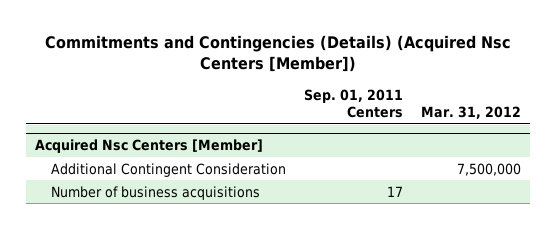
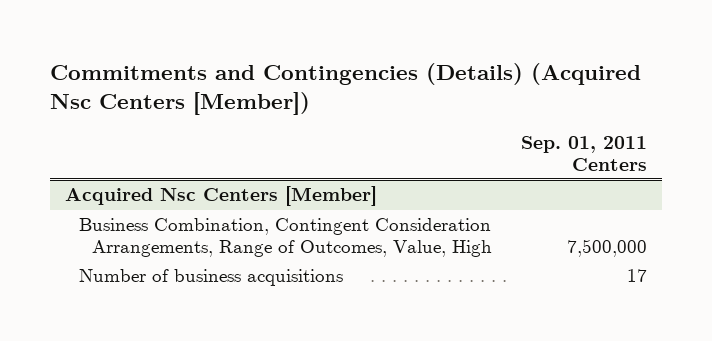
- | Sep. 01, 2011 Centers | Mar. 31, 2012
+ | Sep. 01, 2011 Centers
@ Acquired Nsc Centers [Member]
- Additional Contingent Consideration | | 7,500,000
+ Business Combination, Contingent Consideration Arrangements, Range of Outcomes, Value, High | 7,500,000

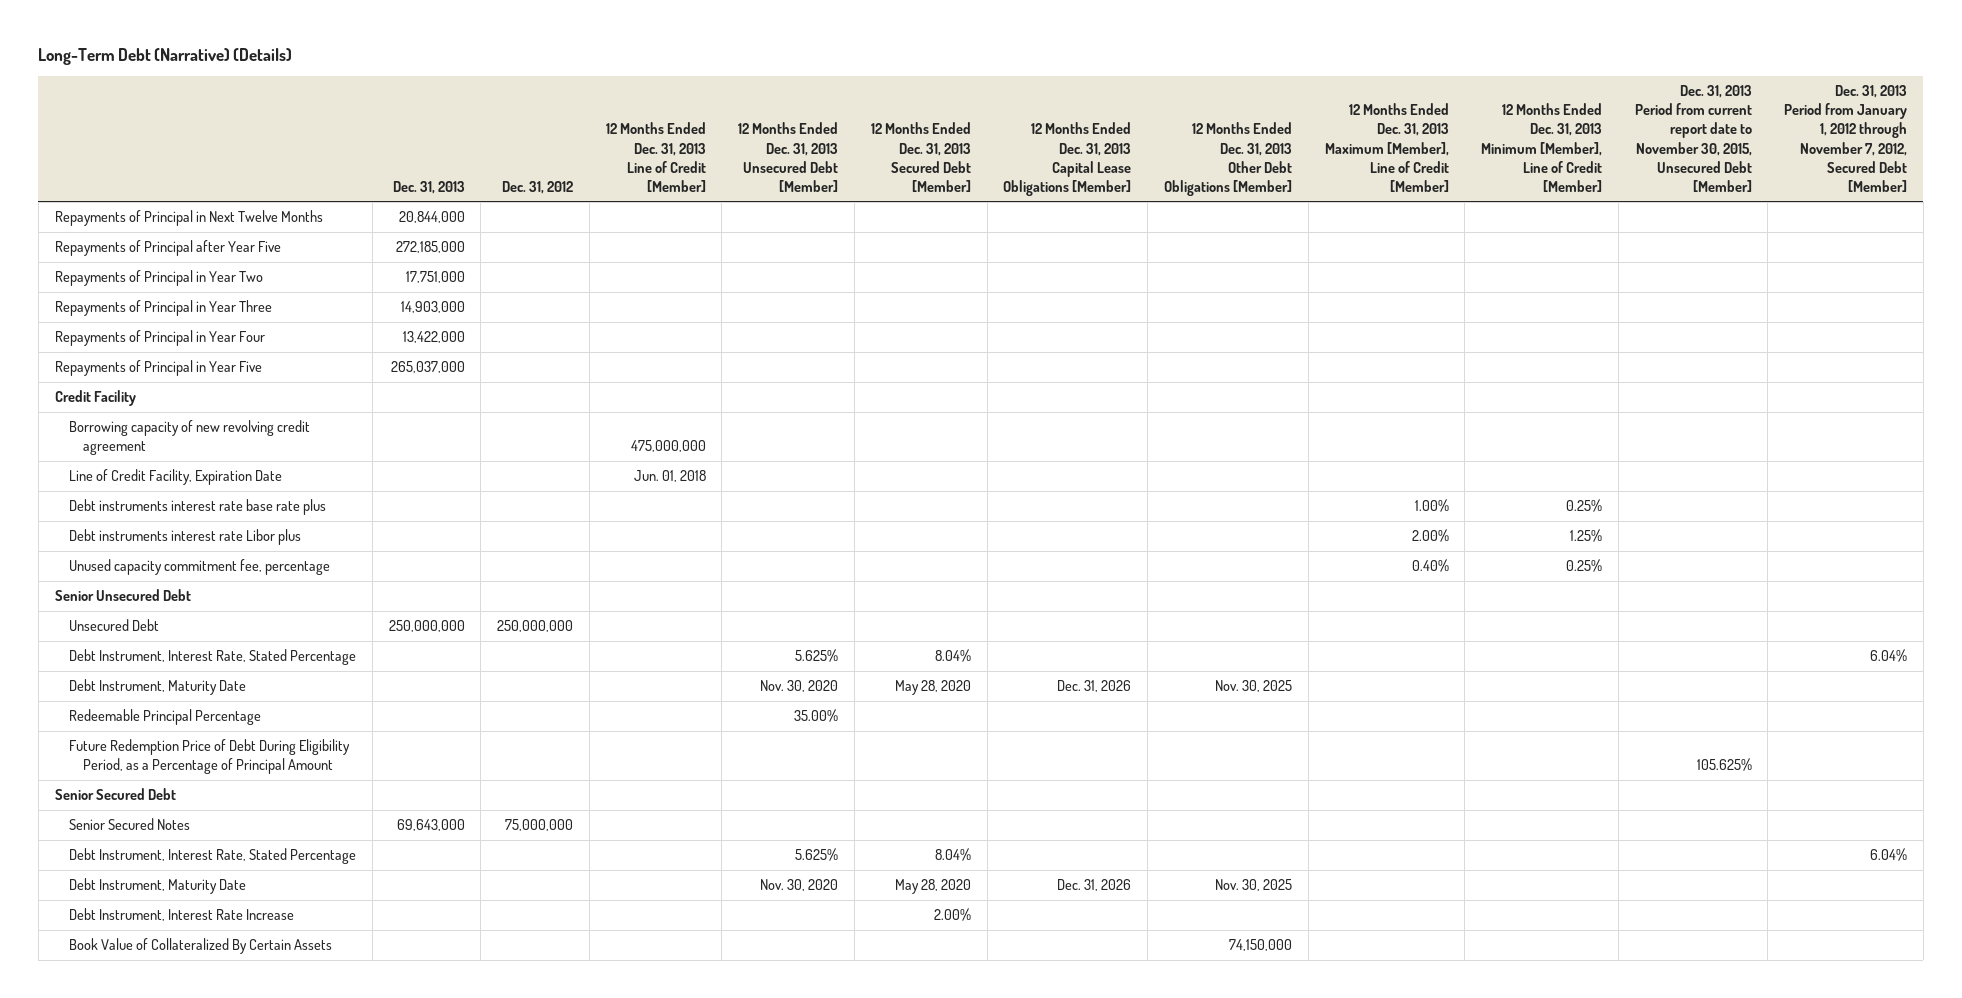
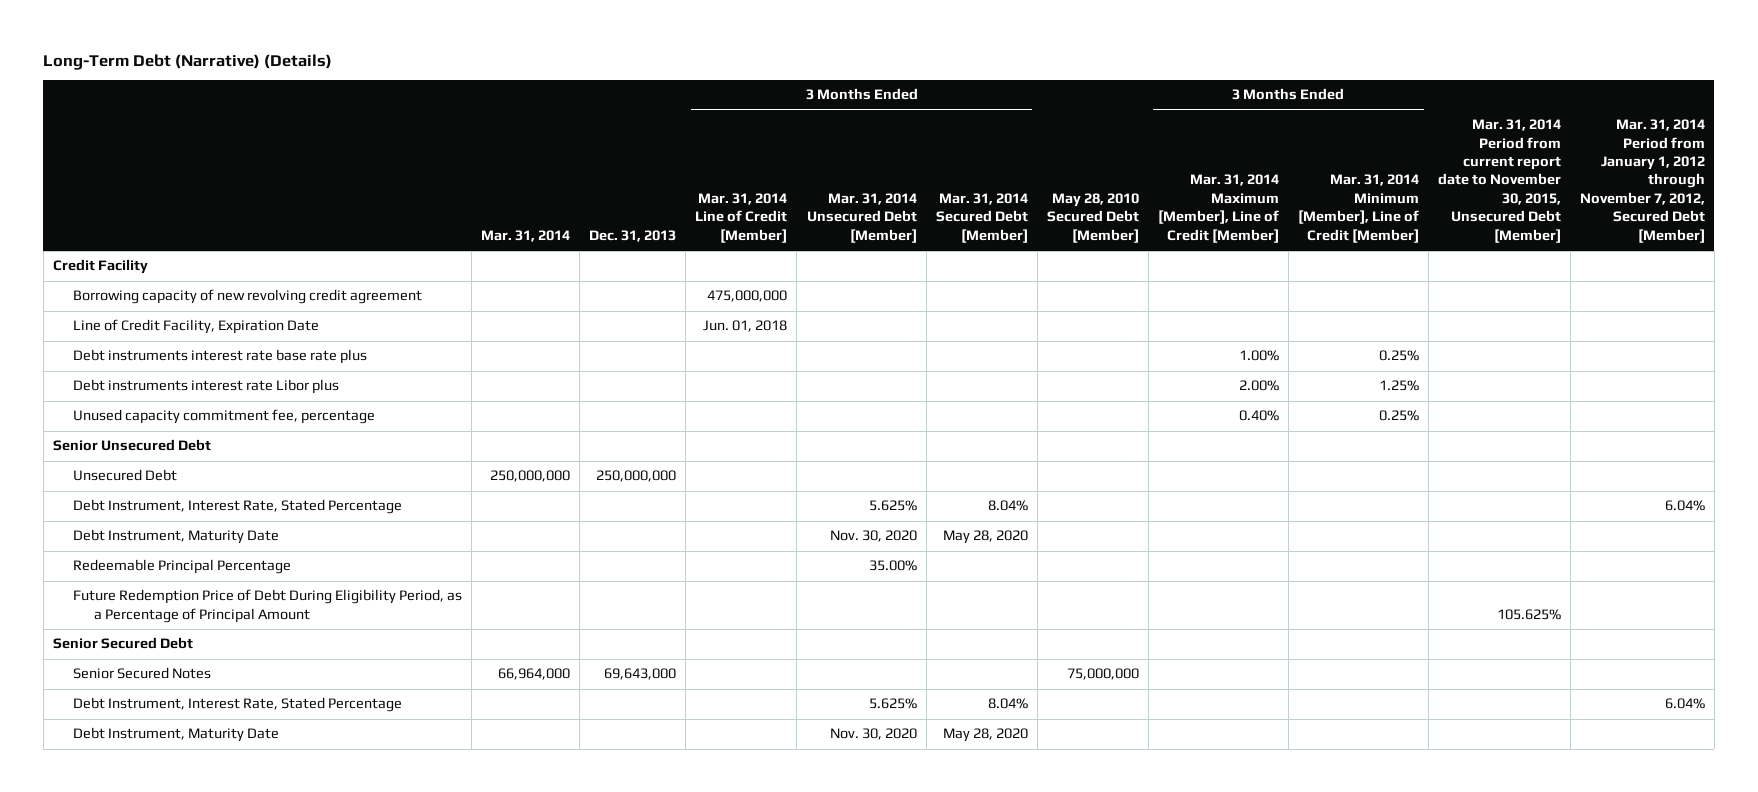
- | Dec. 31, 2013 | Dec. 31, 2012 | 12 Months Ended Dec. 31, 2013 Line of Credit [Member] | 12 Months Ended Dec. 31, 2013 Unsecured Debt [Member] | 12 Months Ended Dec. 31, 2013 Secured Debt [Member] | 12 Months Ended Dec. 31, 2013 Capital Lease Obligations [Member] | 12 Months Ended Dec. 31, 2013 Other Debt Obligations [Member] | 12 Months Ended Dec. 31, 2013 Maximum [Member], Line of Credit [Member] | 12 Months Ended Dec. 31, 2013 Minimum [Member], Line of Credit [Member] | Dec. 31, 2013 Period from current report date to November 30, 2015, Unsecured Debt [Member] | Dec. 31, 2013 Period from January 1, 2012 through November 7, 2012, Secured Debt [Member]
+ | Mar. 31, 2014 | Dec. 31, 2013 | 3 Months Ended Mar. 31, 2014 Line of Credit [Member] | 3 Months Ended Mar. 31, 2014 Unsecured Debt [Member] | 3 Months Ended Mar. 31, 2014 Secured Debt [Member] | May 28, 2010 Secured Debt [Member] | 3 Months Ended Mar. 31, 2014 Maximum [Member], Line of Credit [Member] | 3 Months Ended Mar. 31, 2014 Minimum [Member], Line of Credit [Member] | Mar. 31, 2014 Period from current report date to November 30, 2015, Unsecured Debt [Member] | Mar. 31, 2014 Period from January 1, 2012 through November 7, 2012, Secured Debt [Member]
- Repayments of Principal in Next Twelve Months | 20,844,000 | | | | | | | | | |
- Repayments of Principal after Year Five | 272,185,000 | | | | | | | | | |
- Repayments of Principal in Year Two | 17,751,000 | | | | | | | | | |
- Repayments of Principal in Year Three | 14,903,000 | | | | | | | | | |
- Repayments of Principal in Year Four | 13,422,000 | | | | | | | | | |
- Repayments of Principal in Year Five | 265,037,000 | | | | | | | | | |
- Debt Instrument, Interest Rate Increase | | | | | 2.00% | | | | | |
- Book Value of Collateralized By Certain Assets | | | | | | | 74,150,000 | | | |

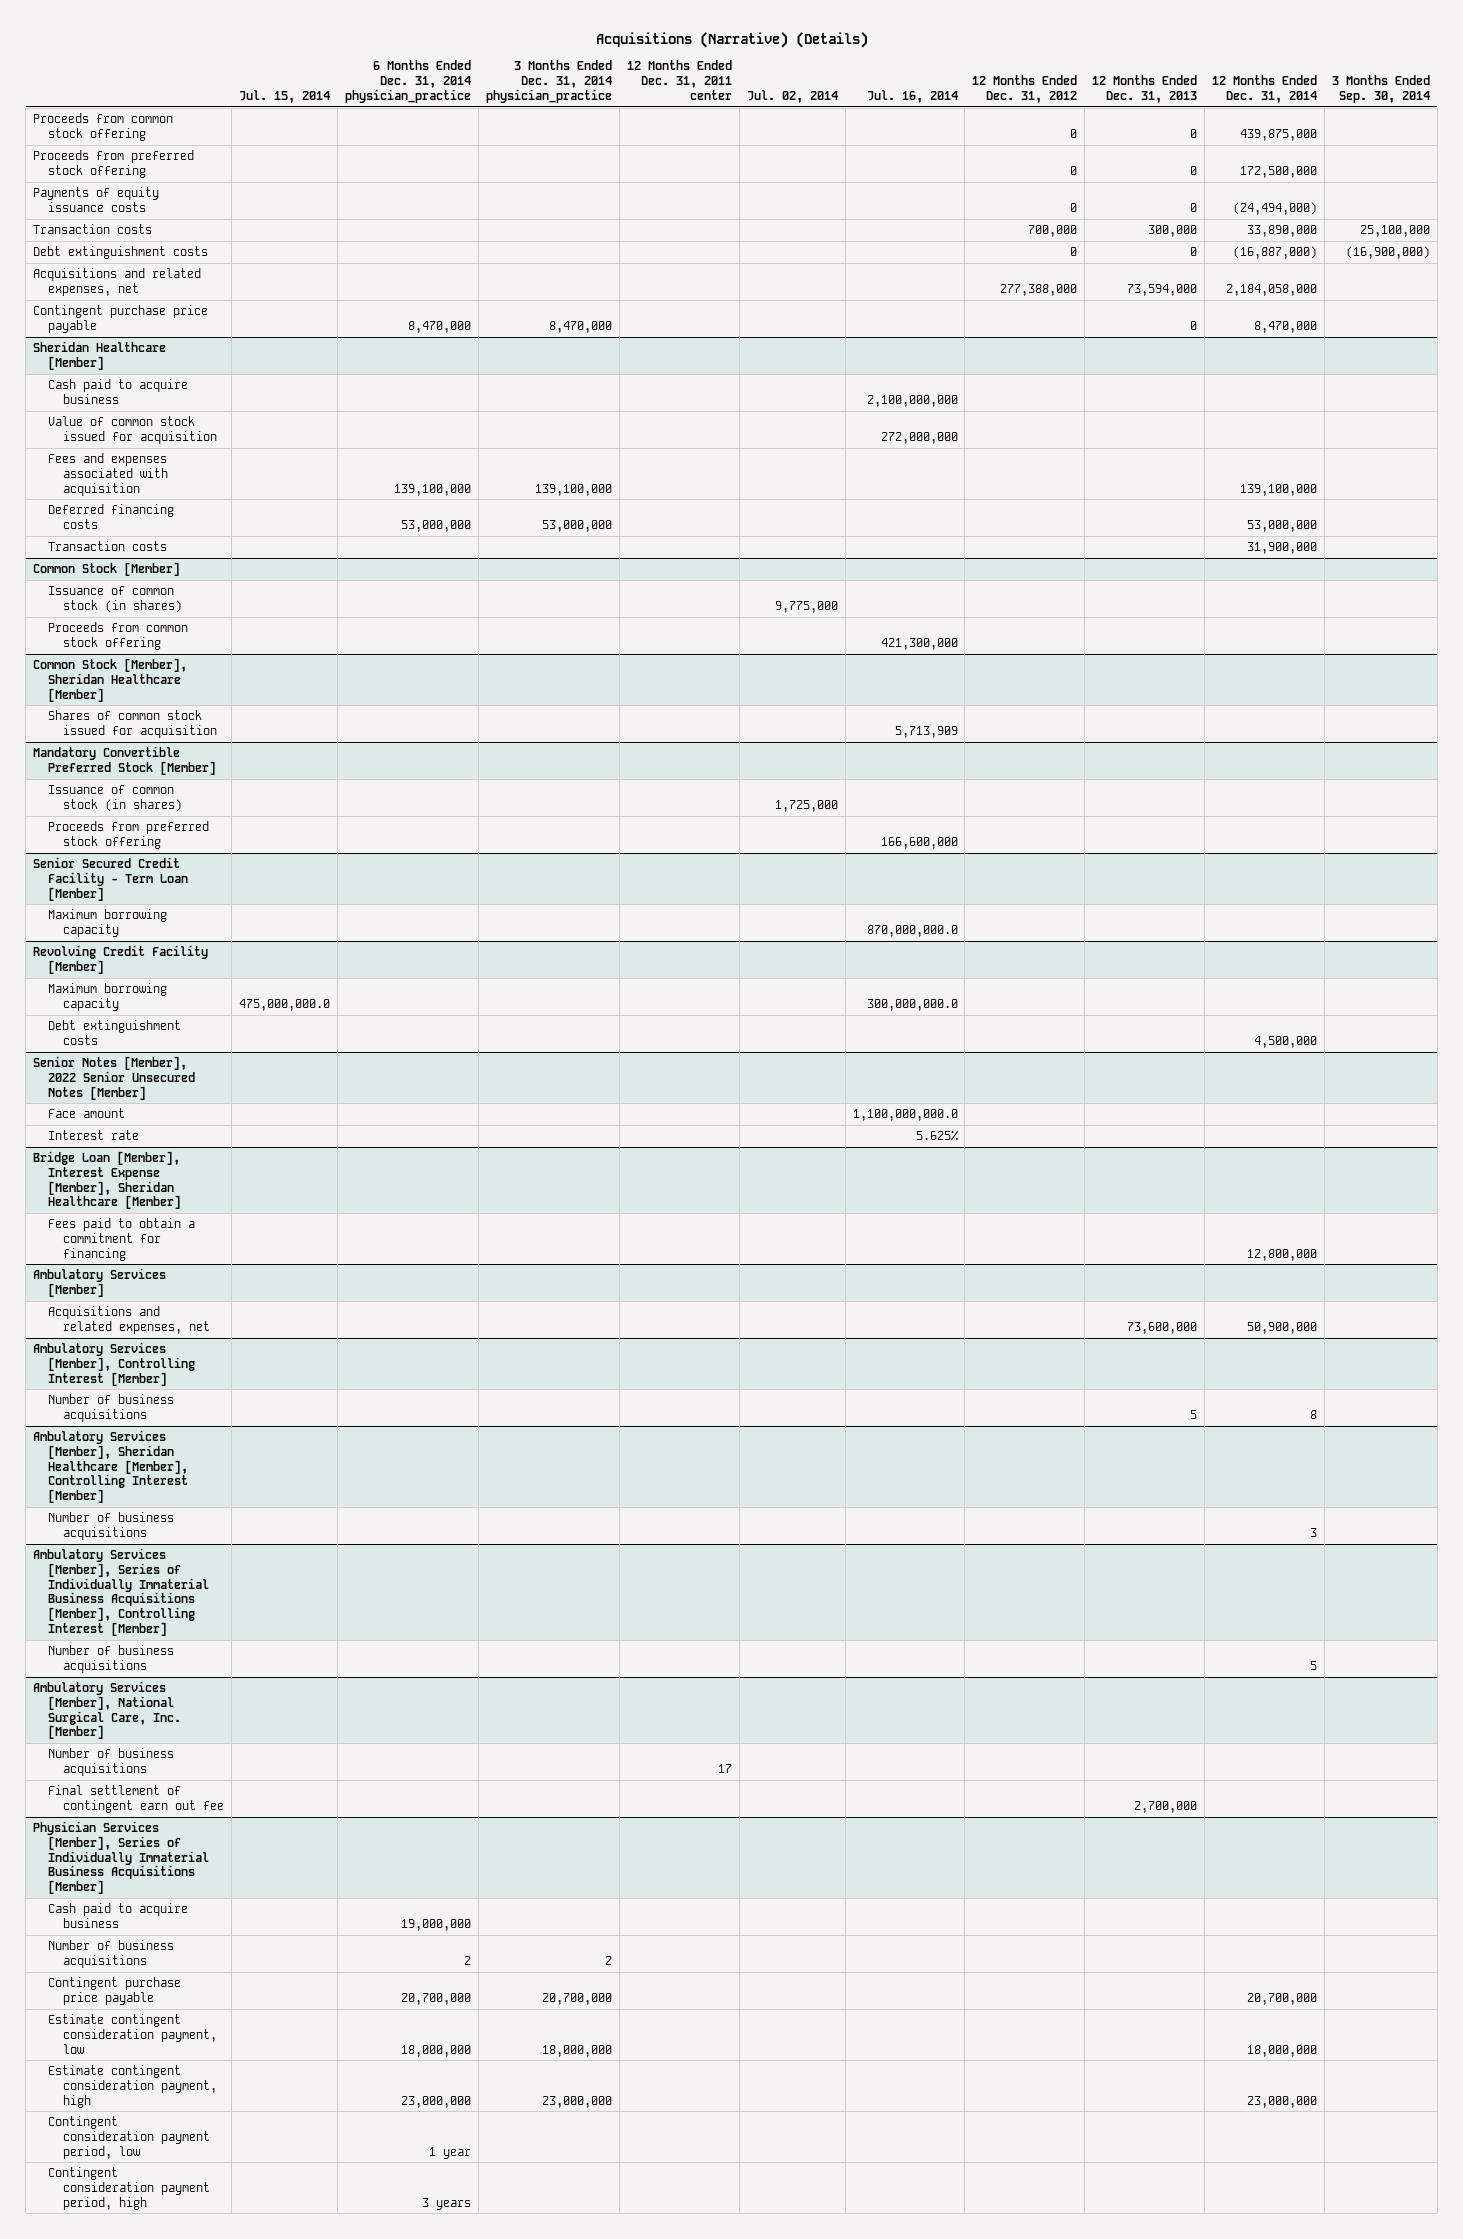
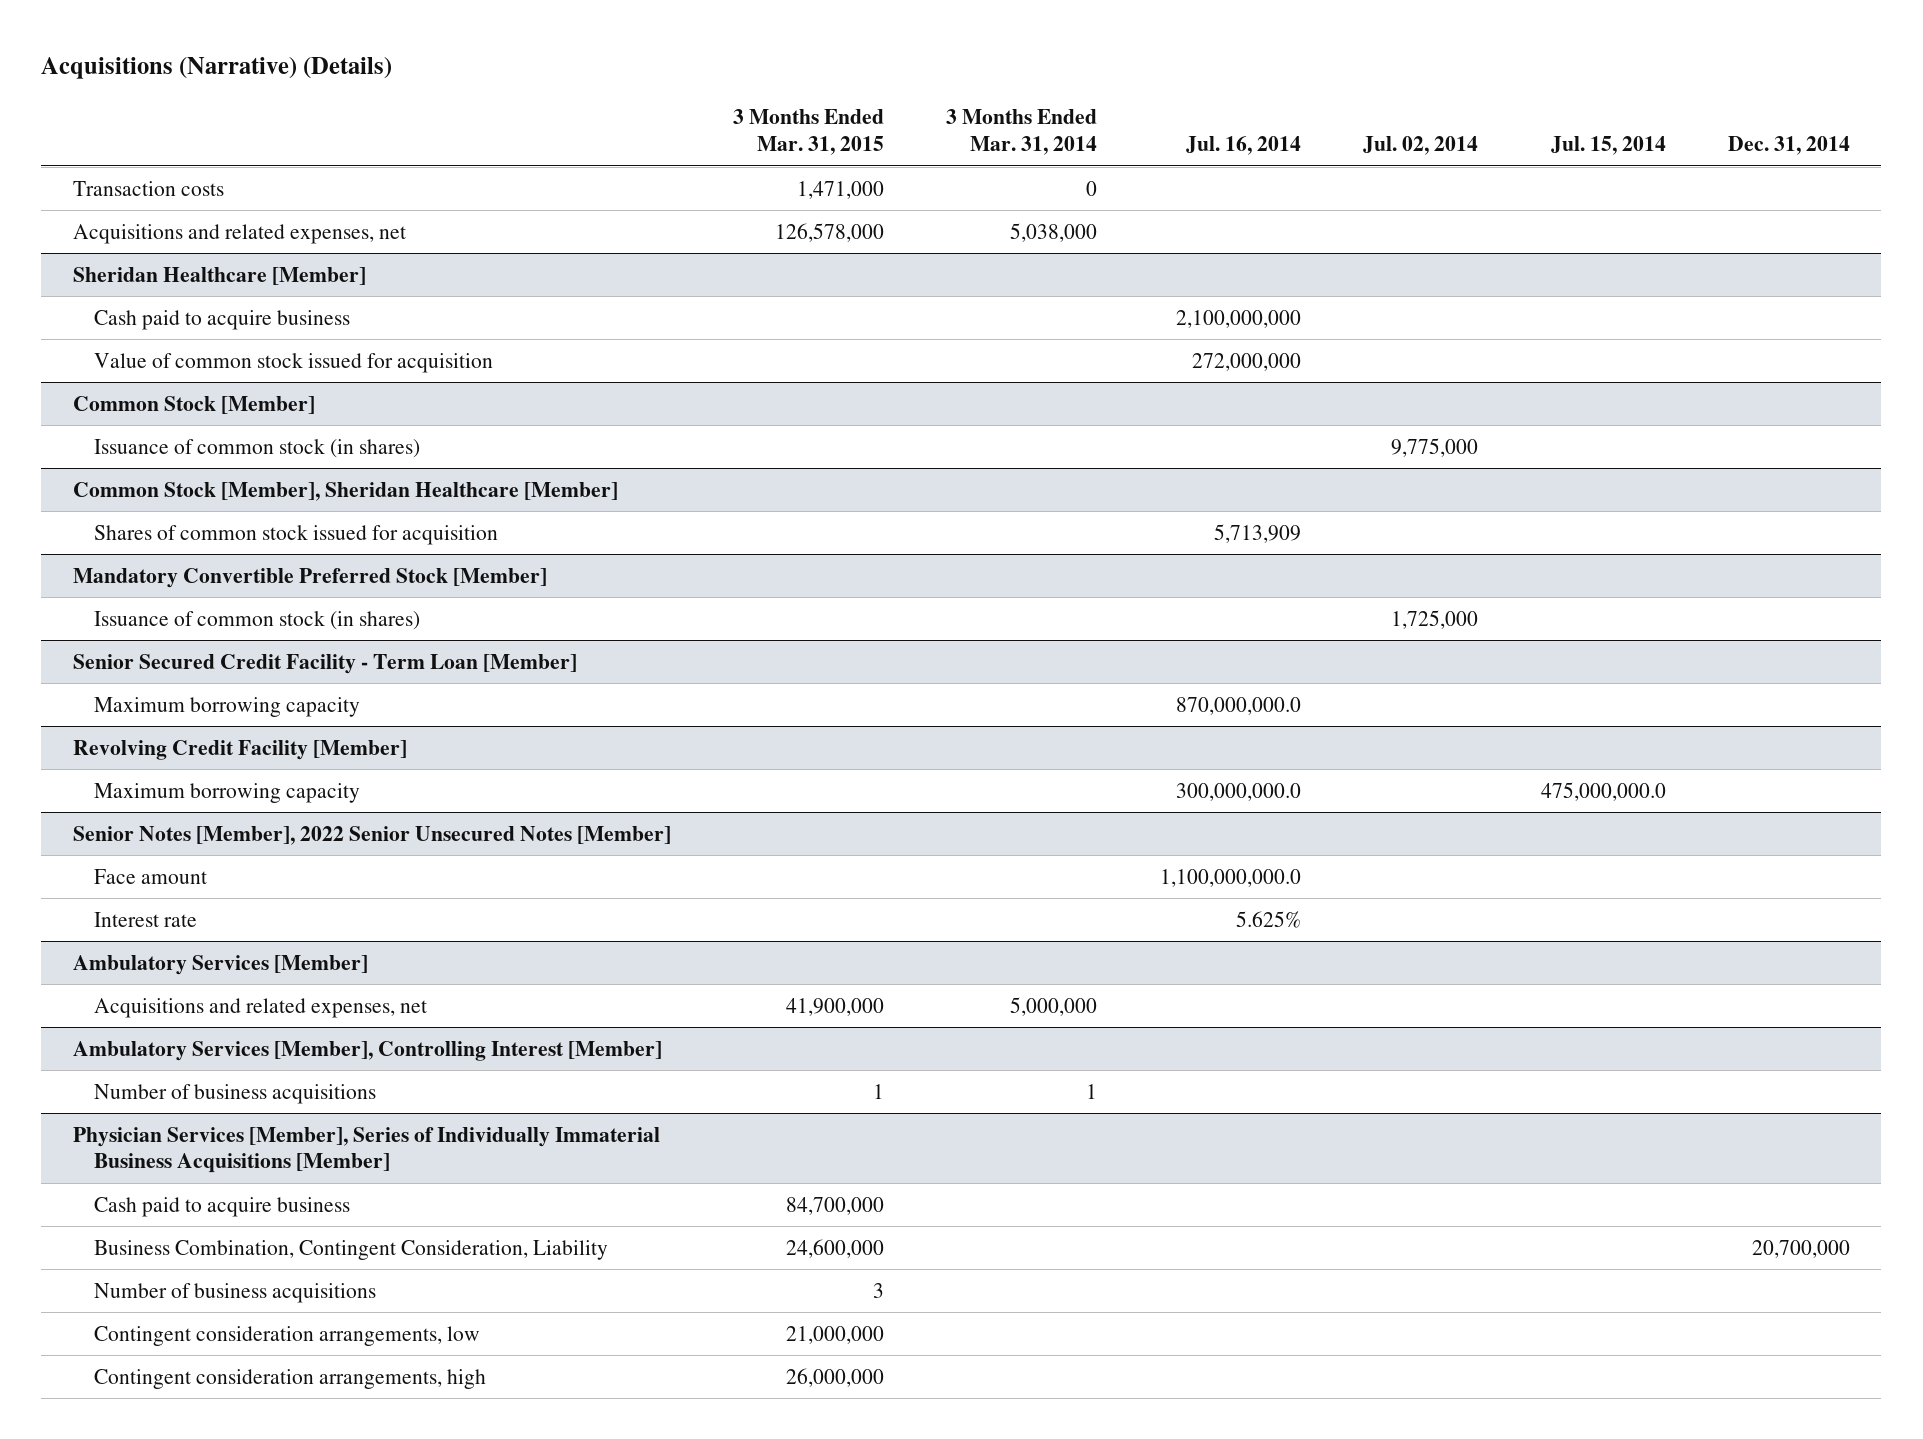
- | Jul. 15, 2014 | 6 Months Ended Dec. 31, 2014 physician_practice | 3 Months Ended Dec. 31, 2014 physician_practice | 12 Months Ended Dec. 31, 2011 center | Jul. 02, 2014 | Jul. 16, 2014 | 12 Months Ended Dec. 31, 2012 | 12 Months Ended Dec. 31, 2013 | 12 Months Ended Dec. 31, 2014 | 3 Months Ended Sep. 30, 2014
+ | 3 Months Ended Mar. 31, 2015 | 3 Months Ended Mar. 31, 2014 | Jul. 16, 2014 | Jul. 02, 2014 | Jul. 15, 2014 | Dec. 31, 2014
- Proceeds from common stock offering | | | | | | | 0 | 0 | 439,875,000 |
- Proceeds from preferred stock offering | | | | | | | 0 | 0 | 172,500,000 |
- Payments of equity issuance costs | | | | | | | 0 | 0 | (24,494,000) |
- Debt extinguishment costs | | | | | | | 0 | 0 | (16,887,000) | (16,900,000)
- Contingent purchase price payable | | 8,470,000 | 8,470,000 | | | | | 0 | 8,470,000 |
@ Sheridan Healthcare [Member]
- Fees and expenses associated with acquisition | | 139,100,000 | 139,100,000 | | | | | | 139,100,000 |
- Deferred financing costs | | 53,000,000 | 53,000,000 | | | | | | 53,000,000 |
- Transaction costs | | | | | | | | | 31,900,000 |
@ Common Stock [Member]
- Proceeds from common stock offering | | | | | | 421,300,000 | | | |
@ Mandatory Convertible Preferred Stock [Member]
- Proceeds from preferred stock offering | | | | | | 166,600,000 | | | |
@ Revolving Credit Facility [Member]
- Debt extinguishment costs | | | | | | | | | 4,500,000 |
- Bridge Loan [Member], Interest Expense [Member], Sheridan Healthcare [Member]
- Fees paid to obtain a commitment for financing | | | | | | | | | 12,800,000 |
- Ambulatory Services [Member], Sheridan Healthcare [Member], Controlling Interest [Member]
- Number of business acquisitions | | | | | | | | | 3 |
- Ambulatory Services [Member], Series of Individually Immaterial Business Acquisitions [Member], Controlling Interest [Member]
- Number of business acquisitions | | | | | | | | | 5 |
- Ambulatory Services [Member], National Surgical Care, Inc. [Member]
- Number of business acquisitions | | | | 17 | | | | | |
- Final settlement of contingent earn out fee | | | | | | | | 2,700,000 | |
@ Physician Services [Member], Series of Individually Immaterial Business Acquisitions [Member]
+ Business Combination, Contingent Consideration, Liability | 24,600,000 | | | | | 20,700,000
- Contingent purchase price payable | | 20,700,000 | 20,700,000 | | | | | | 20,700,000 |
- Estimate contingent consideration payment, low | | 18,000,000 | 18,000,000 | | | | | | 18,000,000 |
- Estimate contingent consideration payment, high | | 23,000,000 | 23,000,000 | | | | | | 23,000,000 |
- Contingent consideration payment period, low | | 1 year | | | | | | | |
- Contingent consideration payment period, high | | 3 years | | | | | | | |
+ Contingent consideration arrangements, low | 21,000,000 | | | | |
+ Contingent consideration arrangements, high | 26,000,000 | | | | |

